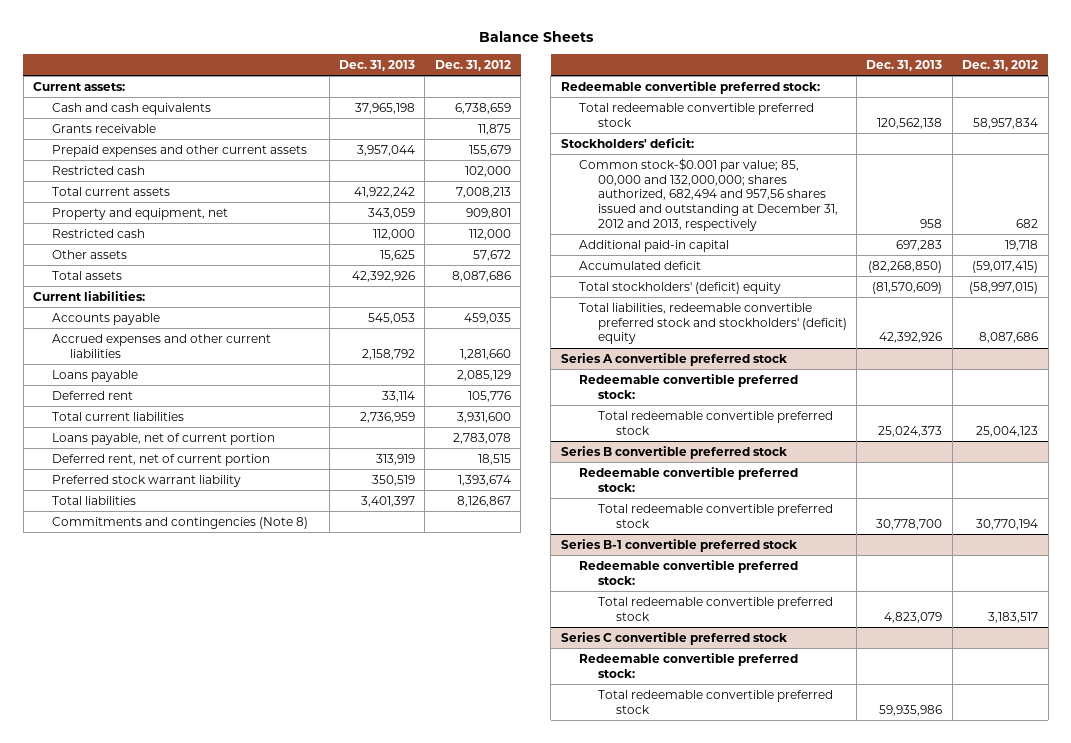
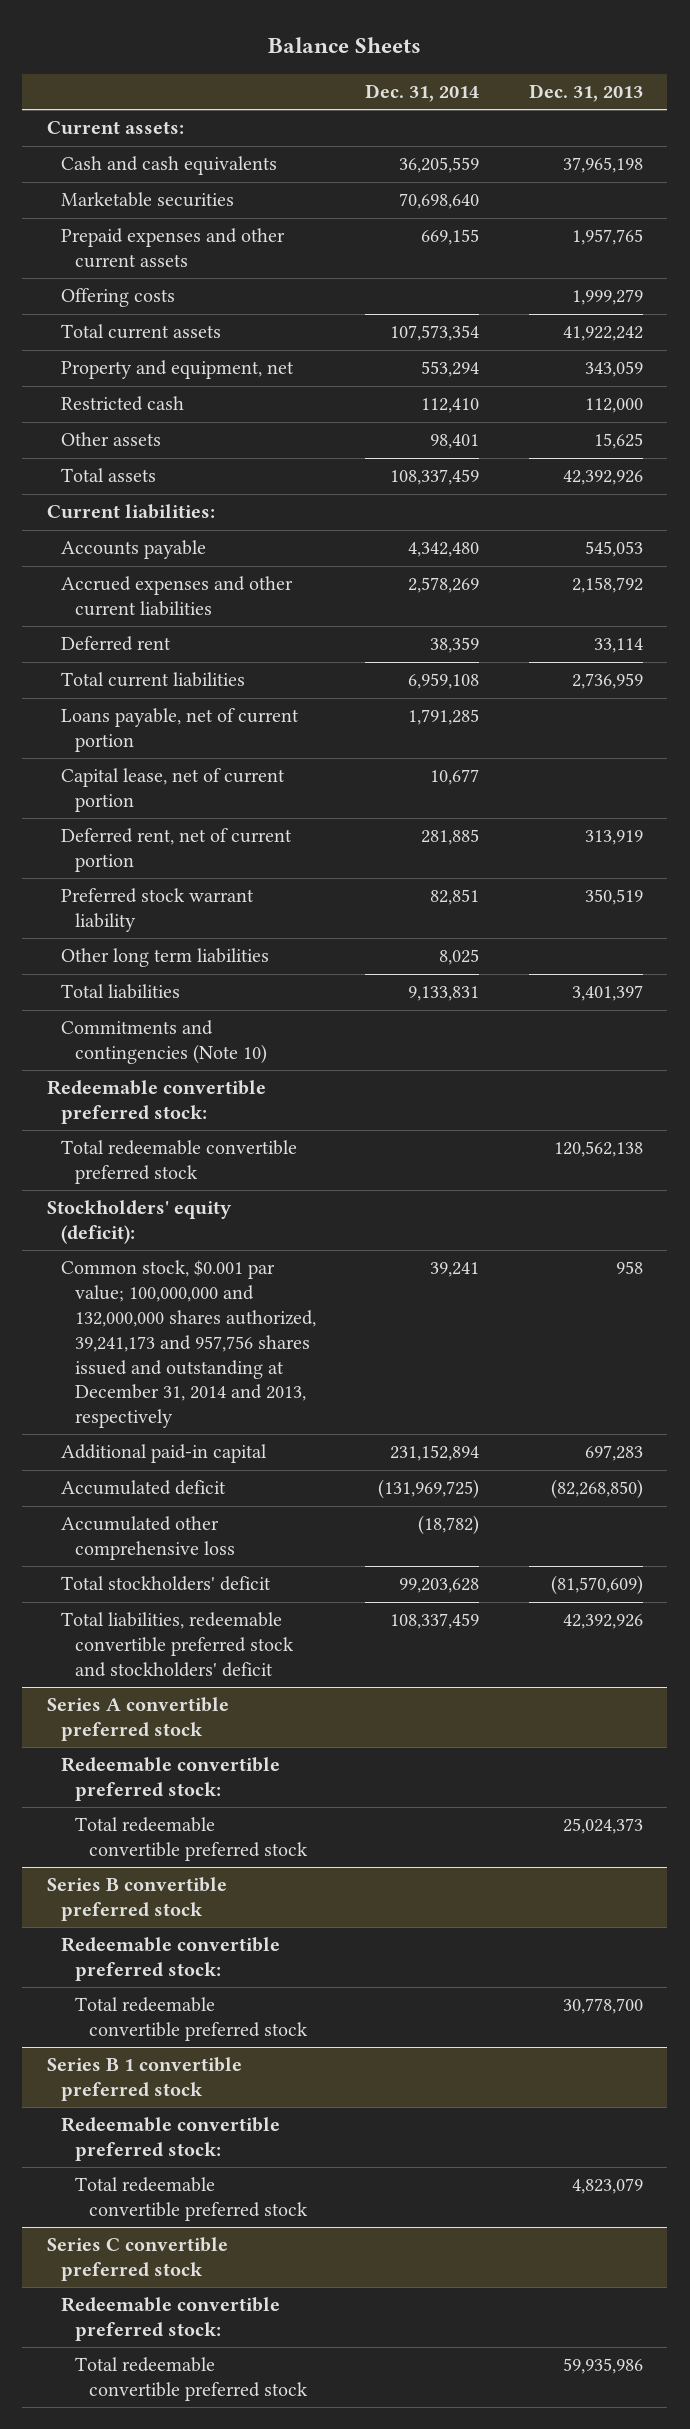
- | Dec. 31, 2013 | Dec. 31, 2012
+ | Dec. 31, 2014 | Dec. 31, 2013
- Grants receivable | | 11,875
- Prepaid expenses and other current assets | 3,957,044 | 155,679
- Restricted cash | | 102,000
+ Marketable securities | 70,698,640 |
+ Prepaid expenses and other current assets | 669,155 | 1,957,765
+ Offering costs | | 1,999,279
- Loans payable | | 2,085,129
+ Capital lease, net of current portion | 10,677 |
+ Other long term liabilities | 8,025 |
- Commitments and contingencies (Note 8)
+ Commitments and contingencies (Note 10)
- Stockholders' deficit:
- Common stock-$0.001 par value; 85, 00,000 and 132,000,000; shares authorized, 682,494 and 957,56 shares issued and outstanding at December 31, 2012 and 2013, respectively | 958 | 682
+ Stockholders' equity (deficit):
+ Common stock, $0.001 par value; 100,000,000 and 132,000,000 shares authorized, 39,241,173 and 957,756 shares issued and outstanding at December 31, 2014 and 2013, respectively | 39,241 | 958
- Total stockholders' (deficit) equity | (81,570,609) | (58,997,015)
- Total liabilities, redeemable convertible preferred stock and stockholders' (deficit) equity | 42,392,926 | 8,087,686
+ Accumulated other comprehensive loss | (18,782) |
+ Total stockholders' deficit | 99,203,628 | (81,570,609)
+ Total liabilities, redeemable convertible preferred stock and stockholders' deficit | 108,337,459 | 42,392,926
- Series B-1 convertible preferred stock
+ Series B 1 convertible preferred stock

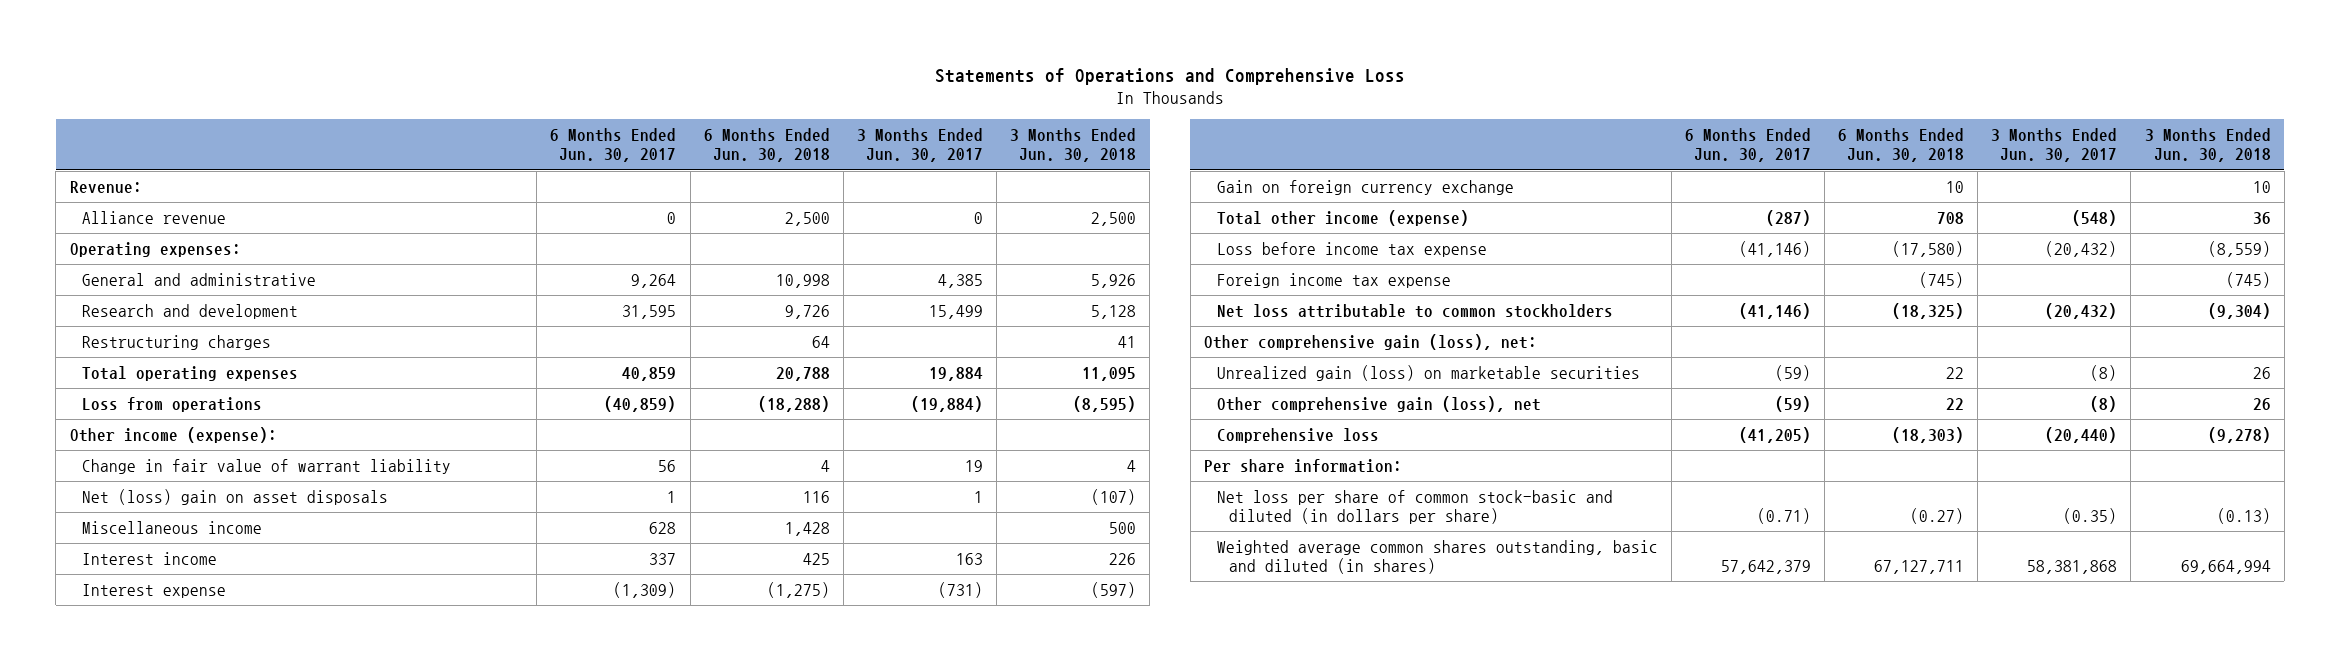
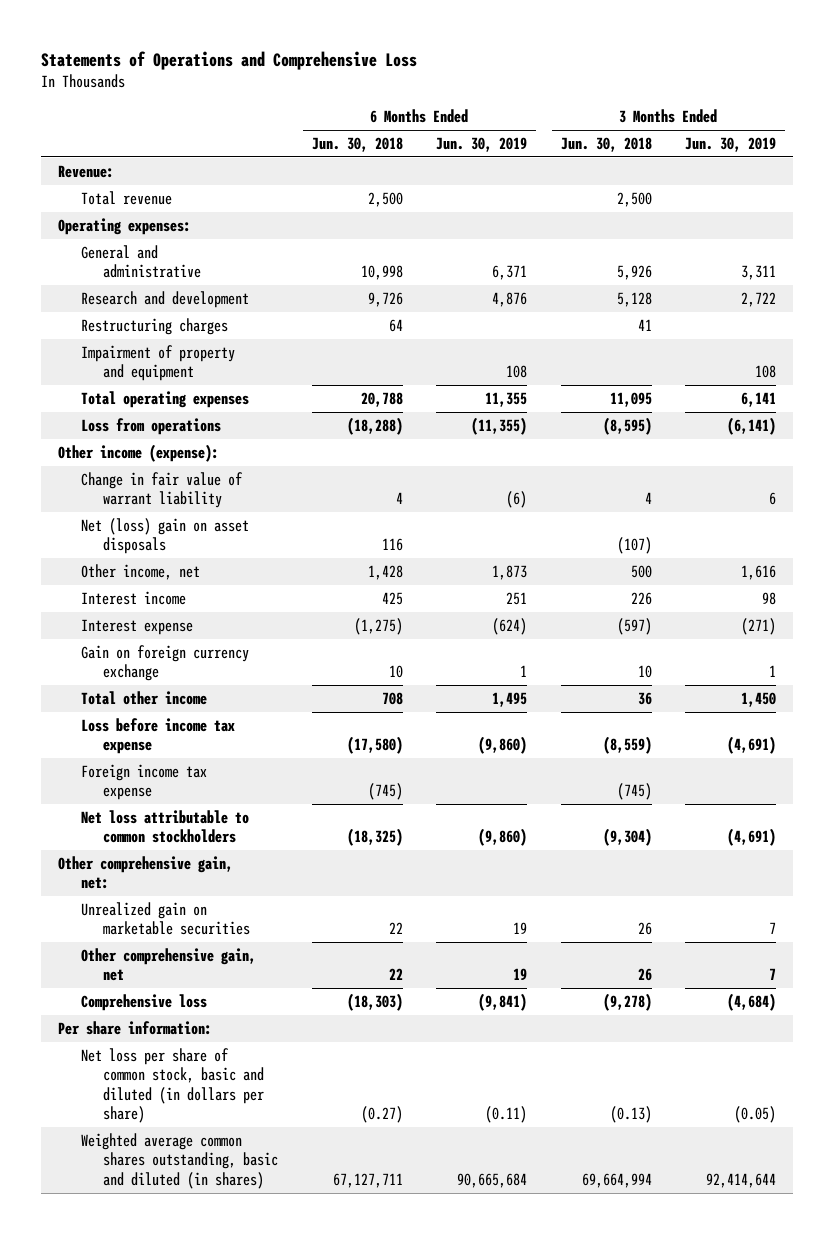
- | 6 Months Ended Jun. 30, 2017 | 6 Months Ended Jun. 30, 2018 | 3 Months Ended Jun. 30, 2017 | 3 Months Ended Jun. 30, 2018
+ | 6 Months Ended Jun. 30, 2018 | 6 Months Ended Jun. 30, 2019 | 3 Months Ended Jun. 30, 2018 | 3 Months Ended Jun. 30, 2019
- Alliance revenue | 0 | 2,500 | 0 | 2,500
+ Total revenue | 2,500 | | 2,500 |
+ Impairment of property and equipment | | 108 | | 108
- Miscellaneous income | 628 | 1,428 | | 500
+ Other income, net | 1,428 | 1,873 | 500 | 1,616
- Total other income (expense) | (287) | 708 | (548) | 36
+ Total other income | 708 | 1,495 | 36 | 1,450
- Other comprehensive gain (loss), net:
- Unrealized gain (loss) on marketable securities | (59) | 22 | (8) | 26
- Other comprehensive gain (loss), net | (59) | 22 | (8) | 26
+ Other comprehensive gain, net:
+ Unrealized gain on marketable securities | 22 | 19 | 26 | 7
+ Other comprehensive gain, net | 22 | 19 | 26 | 7
- Net loss per share of common stock-basic and diluted (in dollars per share) | (0.71) | (0.27) | (0.35) | (0.13)
+ Net loss per share of common stock, basic and diluted (in dollars per share) | (0.27) | (0.11) | (0.13) | (0.05)

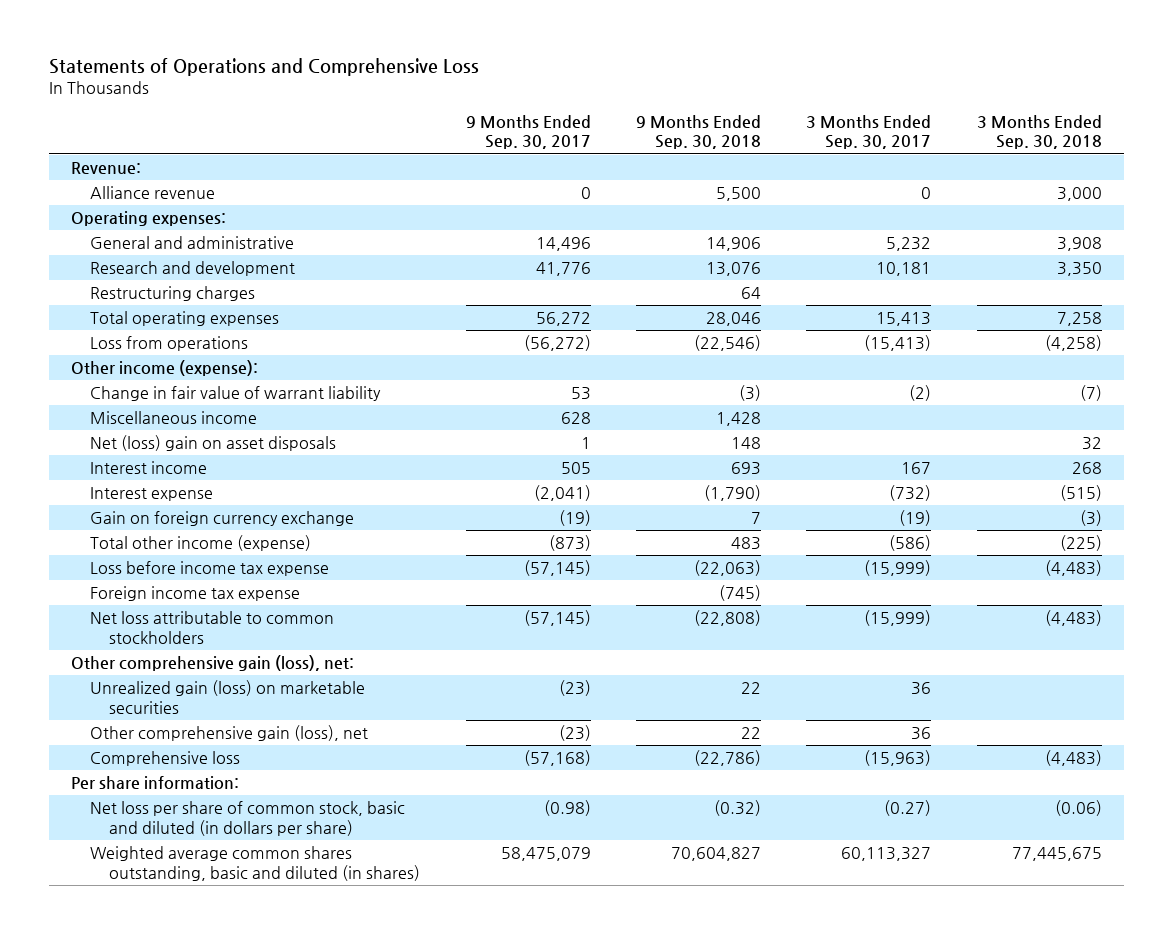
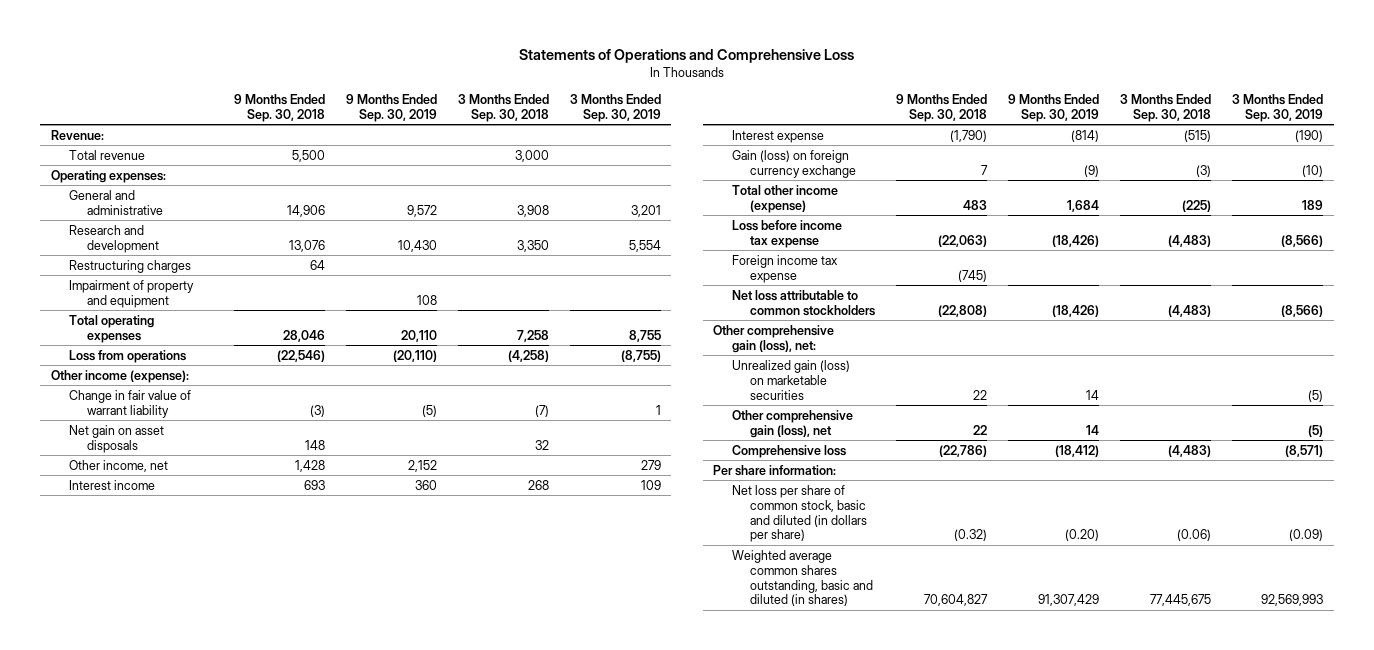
- | 9 Months Ended Sep. 30, 2017 | 9 Months Ended Sep. 30, 2018 | 3 Months Ended Sep. 30, 2017 | 3 Months Ended Sep. 30, 2018
+ | 9 Months Ended Sep. 30, 2018 | 9 Months Ended Sep. 30, 2019 | 3 Months Ended Sep. 30, 2018 | 3 Months Ended Sep. 30, 2019
- Alliance revenue | 0 | 5,500 | 0 | 3,000
+ Total revenue | 5,500 | | 3,000 |
+ Impairment of property and equipment | | 108 | |
- Miscellaneous income | 628 | 1,428 | |
- Net (loss) gain on asset disposals | 1 | 148 | | 32
+ Net gain on asset disposals | 148 | | 32 |
+ Other income, net | 1,428 | 2,152 | | 279
- Gain on foreign currency exchange | (19) | 7 | (19) | (3)
+ Gain (loss) on foreign currency exchange | 7 | (9) | (3) | (10)

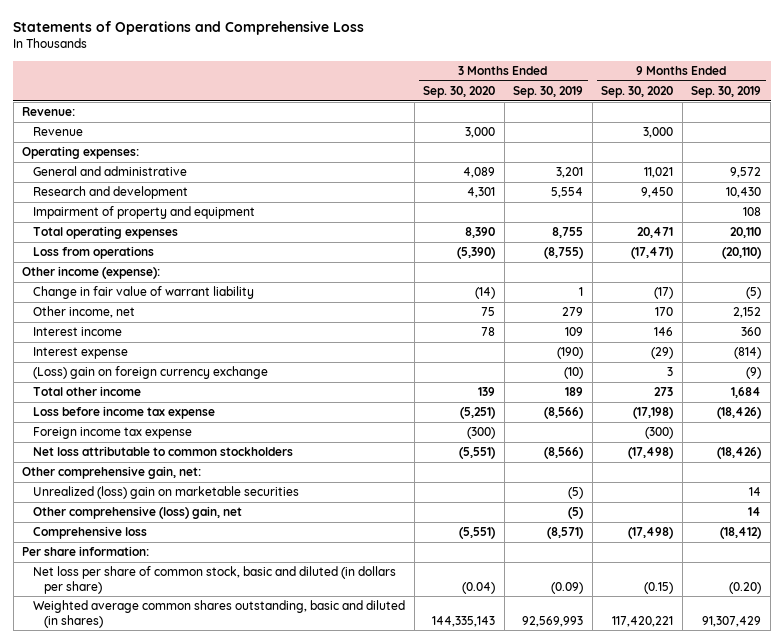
- | 9 Months Ended Sep. 30, 2018 | 9 Months Ended Sep. 30, 2019 | 3 Months Ended Sep. 30, 2018 | 3 Months Ended Sep. 30, 2019
+ | 3 Months Ended Sep. 30, 2020 | 3 Months Ended Sep. 30, 2019 | 9 Months Ended Sep. 30, 2020 | 9 Months Ended Sep. 30, 2019
- Total revenue | 5,500 | | 3,000 |
+ Revenue | 3,000 | | 3,000 |
- Restructuring charges | 64 | | |
- Net gain on asset disposals | 148 | | 32 |
- Gain (loss) on foreign currency exchange | 7 | (9) | (3) | (10)
- Total other income (expense) | 483 | 1,684 | (225) | 189
+ (Loss) gain on foreign currency exchange | | (10) | 3 | (9)
+ Total other income | 139 | 189 | 273 | 1,684
- Other comprehensive gain (loss), net:
- Unrealized gain (loss) on marketable securities | 22 | 14 | | (5)
- Other comprehensive gain (loss), net | 22 | 14 | | (5)
+ Other comprehensive gain, net:
+ Unrealized (loss) gain on marketable securities | | (5) | | 14
+ Other comprehensive (loss) gain, net | | (5) | | 14

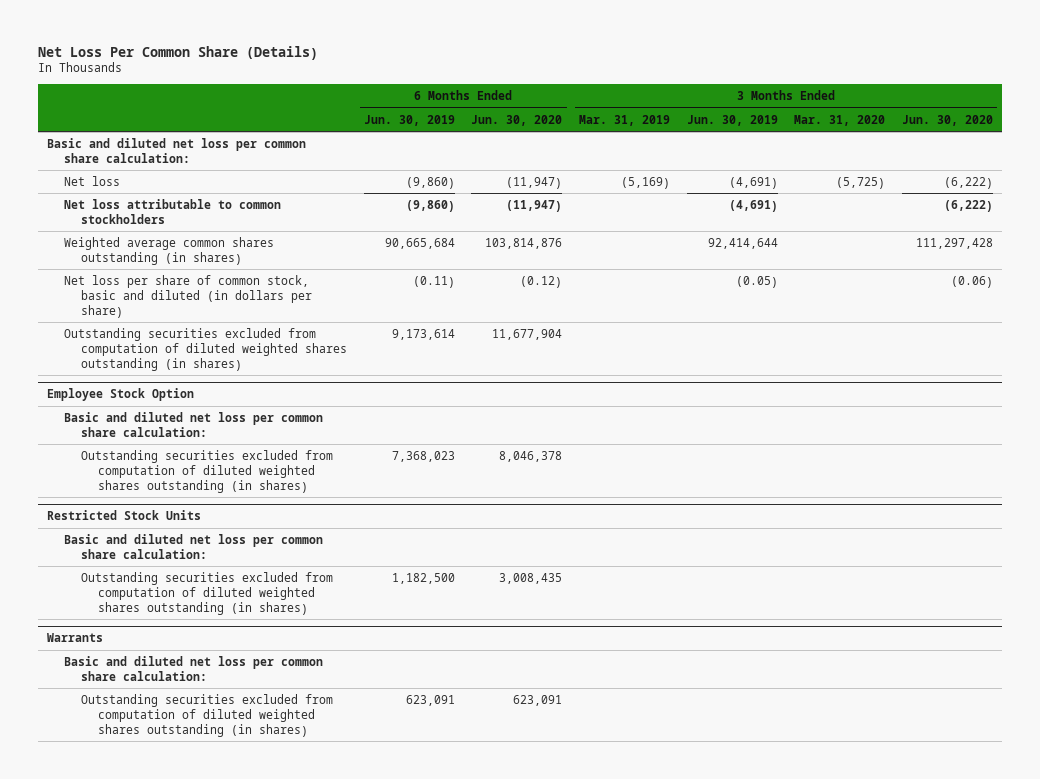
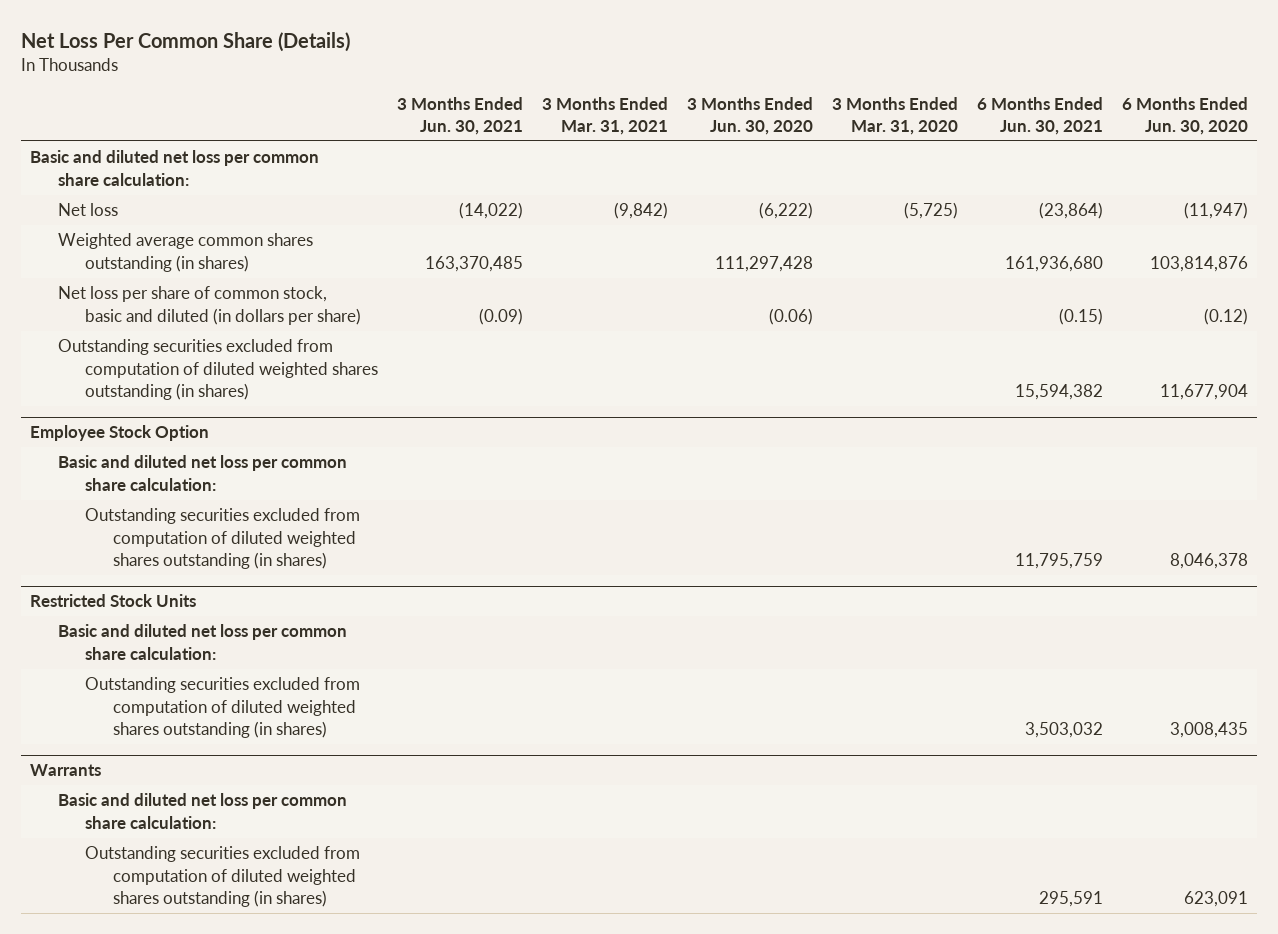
- | 6 Months Ended Jun. 30, 2019 | 6 Months Ended Jun. 30, 2020 | 3 Months Ended Mar. 31, 2019 | 3 Months Ended Jun. 30, 2019 | 3 Months Ended Mar. 31, 2020 | 3 Months Ended Jun. 30, 2020
+ | 3 Months Ended Jun. 30, 2021 | 3 Months Ended Mar. 31, 2021 | 3 Months Ended Jun. 30, 2020 | 3 Months Ended Mar. 31, 2020 | 6 Months Ended Jun. 30, 2021 | 6 Months Ended Jun. 30, 2020
- Net loss attributable to common stockholders | (9,860) | (11,947) | | (4,691) | | (6,222)

